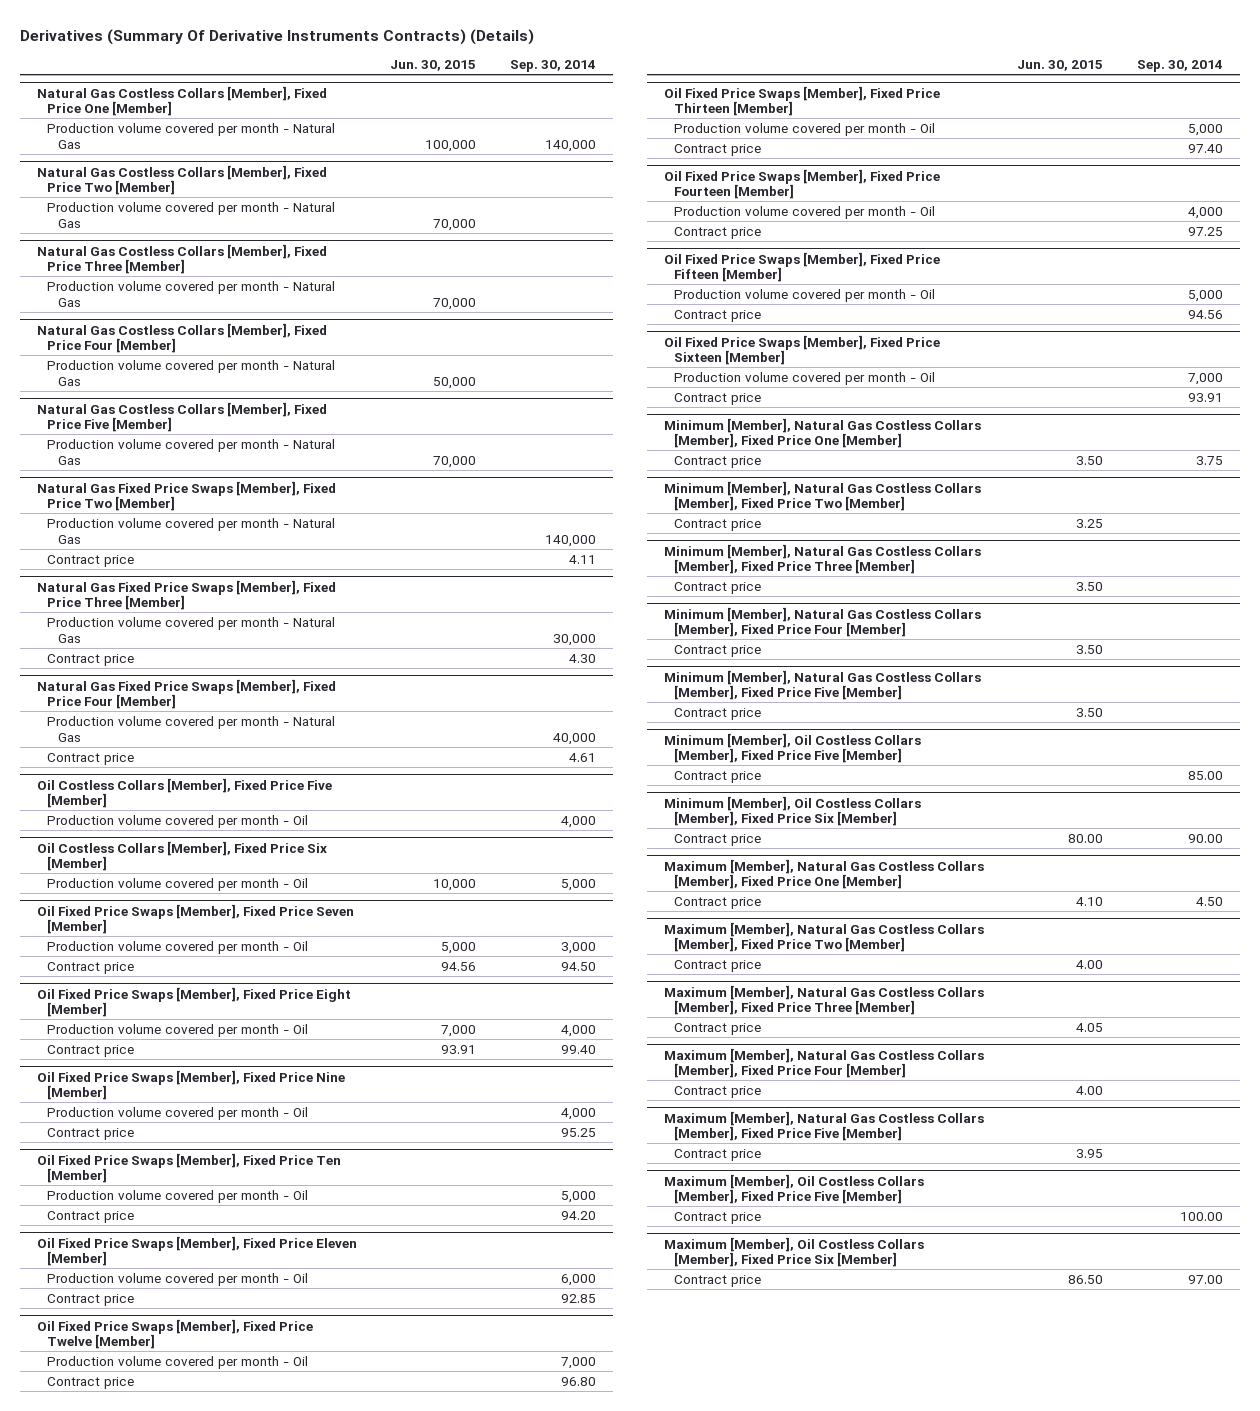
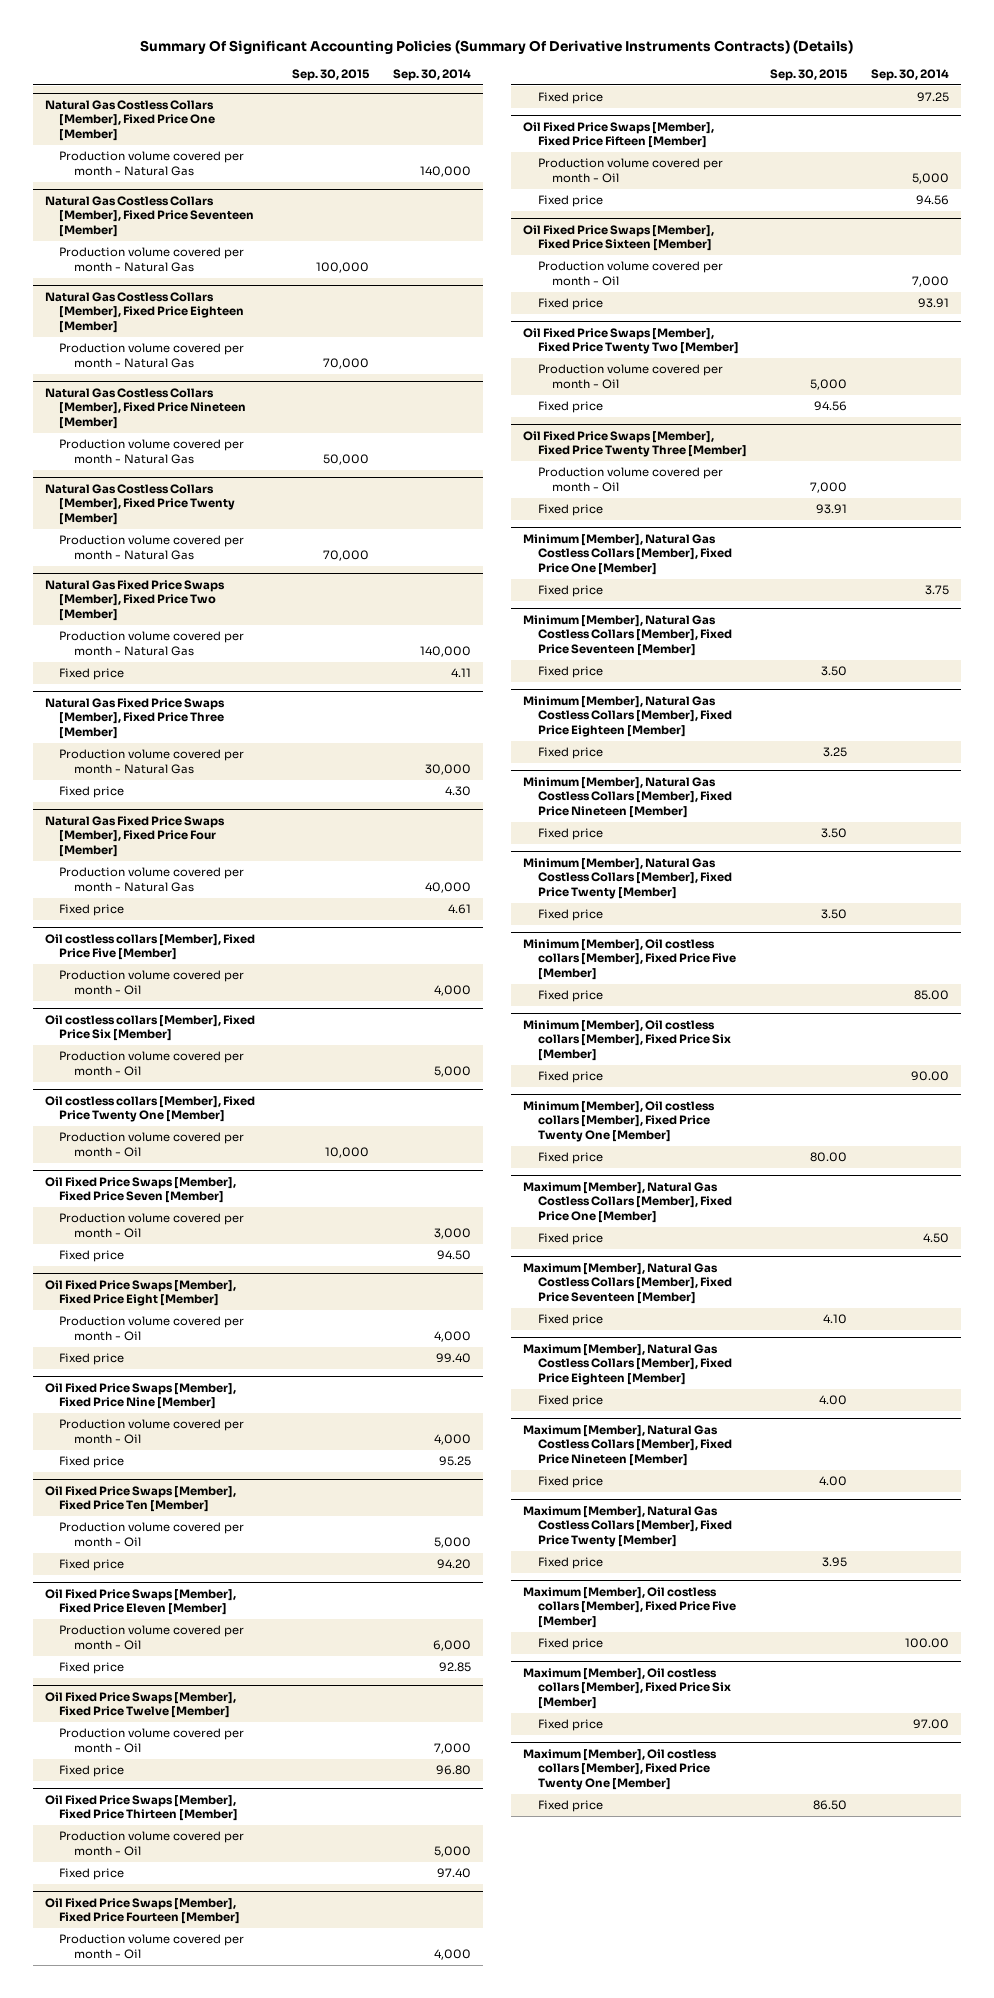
- Derivatives (Summary Of Derivative Instruments Contracts) (Details)
+ Summary Of Significant Accounting Policies (Summary Of Derivative Instruments Contracts) (Details)
- | Jun. 30, 2015 | Sep. 30, 2014
+ | Sep. 30, 2015 | Sep. 30, 2014
- Natural Gas Costless Collars [Member], Fixed Price Two [Member]
+ Natural Gas Costless Collars [Member], Fixed Price Seventeen [Member]
- Natural Gas Costless Collars [Member], Fixed Price Three [Member]
+ Natural Gas Costless Collars [Member], Fixed Price Eighteen [Member]
- Natural Gas Costless Collars [Member], Fixed Price Four [Member]
+ Natural Gas Costless Collars [Member], Fixed Price Nineteen [Member]
- Natural Gas Costless Collars [Member], Fixed Price Five [Member]
+ Natural Gas Costless Collars [Member], Fixed Price Twenty [Member]
@ Natural Gas Fixed Price Swaps [Member], Fixed Price Two [Member]
- Contract price | | 4.11
+ Fixed price | | 4.11
@ Natural Gas Fixed Price Swaps [Member], Fixed Price Three [Member]
- Contract price | | 4.30
+ Fixed price | | 4.30
@ Natural Gas Fixed Price Swaps [Member], Fixed Price Four [Member]
- Contract price | | 4.61
- Oil Costless Collars [Member], Fixed Price Five [Member]
@ Natural Gas Fixed Price Swaps [Member], Fixed Price Four [Member]
+ Fixed price | | 4.61
+ Oil costless collars [Member], Fixed Price Five [Member]
- Oil Costless Collars [Member], Fixed Price Six [Member]
+ Oil costless collars [Member], Fixed Price Six [Member]
+ Oil costless collars [Member], Fixed Price Twenty One [Member]
+ Production volume covered per month - Oil | 10,000 |
@ Oil Fixed Price Swaps [Member], Fixed Price Seven [Member]
- Contract price | 94.56 | 94.50
+ Fixed price | | 94.50
@ Oil Fixed Price Swaps [Member], Fixed Price Eight [Member]
- Contract price | 93.91 | 99.40
+ Fixed price | | 99.40
@ Oil Fixed Price Swaps [Member], Fixed Price Nine [Member]
- Contract price | | 95.25
+ Fixed price | | 95.25
@ Oil Fixed Price Swaps [Member], Fixed Price Ten [Member]
- Contract price | | 94.20
+ Fixed price | | 94.20
@ Oil Fixed Price Swaps [Member], Fixed Price Eleven [Member]
- Contract price | | 92.85
+ Fixed price | | 92.85
@ Oil Fixed Price Swaps [Member], Fixed Price Twelve [Member]
- Contract price | | 96.80
+ Fixed price | | 96.80
@ Oil Fixed Price Swaps [Member], Fixed Price Thirteen [Member]
- Contract price | | 97.40
+ Fixed price | | 97.40
@ Oil Fixed Price Swaps [Member], Fixed Price Fourteen [Member]
- Contract price | | 97.25
+ Fixed price | | 97.25
@ Oil Fixed Price Swaps [Member], Fixed Price Fifteen [Member]
- Contract price | | 94.56
+ Fixed price | | 94.56
@ Oil Fixed Price Swaps [Member], Fixed Price Sixteen [Member]
- Contract price | | 93.91
+ Fixed price | | 93.91
+ Oil Fixed Price Swaps [Member], Fixed Price Twenty Two [Member]
+ Production volume covered per month - Oil | 5,000 |
+ Fixed price | 94.56 |
+ Oil Fixed Price Swaps [Member], Fixed Price Twenty Three [Member]
+ Production volume covered per month - Oil | 7,000 |
+ Fixed price | 93.91 |
@ Minimum [Member], Natural Gas Costless Collars [Member], Fixed Price One [Member]
- Contract price | 3.50 | 3.75
- Minimum [Member], Natural Gas Costless Collars [Member], Fixed Price Two [Member]
- Contract price | 3.25 |
- Minimum [Member], Natural Gas Costless Collars [Member], Fixed Price Three [Member]
- Contract price | 3.50 |
- Minimum [Member], Natural Gas Costless Collars [Member], Fixed Price Four [Member]
- Contract price | 3.50 |
- Minimum [Member], Natural Gas Costless Collars [Member], Fixed Price Five [Member]
- Contract price | 3.50 |
- Minimum [Member], Oil Costless Collars [Member], Fixed Price Five [Member]
- Contract price | | 85.00
- Minimum [Member], Oil Costless Collars [Member], Fixed Price Six [Member]
- Contract price | 80.00 | 90.00
@ Minimum [Member], Natural Gas Costless Collars [Member], Fixed Price One [Member]
+ Fixed price | | 3.75
+ Minimum [Member], Natural Gas Costless Collars [Member], Fixed Price Seventeen [Member]
+ Fixed price | 3.50 |
+ Minimum [Member], Natural Gas Costless Collars [Member], Fixed Price Eighteen [Member]
+ Fixed price | 3.25 |
+ Minimum [Member], Natural Gas Costless Collars [Member], Fixed Price Nineteen [Member]
+ Fixed price | 3.50 |
+ Minimum [Member], Natural Gas Costless Collars [Member], Fixed Price Twenty [Member]
+ Fixed price | 3.50 |
+ Minimum [Member], Oil costless collars [Member], Fixed Price Five [Member]
+ Fixed price | | 85.00
+ Minimum [Member], Oil costless collars [Member], Fixed Price Six [Member]
+ Fixed price | | 90.00
+ Minimum [Member], Oil costless collars [Member], Fixed Price Twenty One [Member]
+ Fixed price | 80.00 |
@ Maximum [Member], Natural Gas Costless Collars [Member], Fixed Price One [Member]
- Contract price | 4.10 | 4.50
- Maximum [Member], Natural Gas Costless Collars [Member], Fixed Price Two [Member]
- Contract price | 4.00 |
- Maximum [Member], Natural Gas Costless Collars [Member], Fixed Price Three [Member]
- Contract price | 4.05 |
- Maximum [Member], Natural Gas Costless Collars [Member], Fixed Price Four [Member]
- Contract price | 4.00 |
- Maximum [Member], Natural Gas Costless Collars [Member], Fixed Price Five [Member]
- Contract price | 3.95 |
- Maximum [Member], Oil Costless Collars [Member], Fixed Price Five [Member]
- Contract price | | 100.00
- Maximum [Member], Oil Costless Collars [Member], Fixed Price Six [Member]
- Contract price | 86.50 | 97.00
@ Maximum [Member], Natural Gas Costless Collars [Member], Fixed Price One [Member]
+ Fixed price | | 4.50
+ Maximum [Member], Natural Gas Costless Collars [Member], Fixed Price Seventeen [Member]
+ Fixed price | 4.10 |
+ Maximum [Member], Natural Gas Costless Collars [Member], Fixed Price Eighteen [Member]
+ Fixed price | 4.00 |
+ Maximum [Member], Natural Gas Costless Collars [Member], Fixed Price Nineteen [Member]
+ Fixed price | 4.00 |
+ Maximum [Member], Natural Gas Costless Collars [Member], Fixed Price Twenty [Member]
+ Fixed price | 3.95 |
+ Maximum [Member], Oil costless collars [Member], Fixed Price Five [Member]
+ Fixed price | | 100.00
+ Maximum [Member], Oil costless collars [Member], Fixed Price Six [Member]
+ Fixed price | | 97.00
+ Maximum [Member], Oil costless collars [Member], Fixed Price Twenty One [Member]
+ Fixed price | 86.50 |

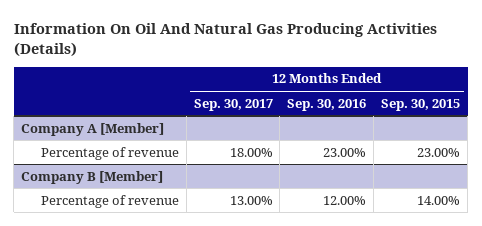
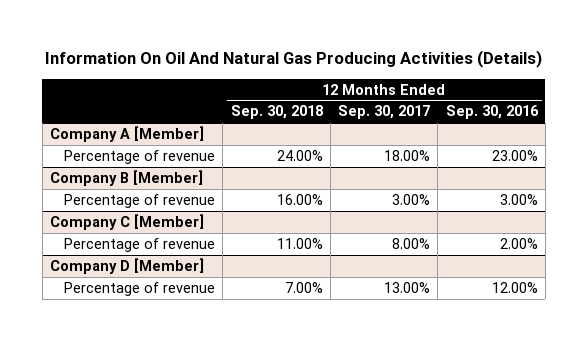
- | 12 Months Ended Sep. 30, 2017 | 12 Months Ended Sep. 30, 2016 | 12 Months Ended Sep. 30, 2015
+ | 12 Months Ended Sep. 30, 2018 | 12 Months Ended Sep. 30, 2017 | 12 Months Ended Sep. 30, 2016
@ Company B [Member]
+ Percentage of revenue | 16.00% | 3.00% | 3.00%
+ Company C [Member]
+ Percentage of revenue | 11.00% | 8.00% | 2.00%
+ Company D [Member]

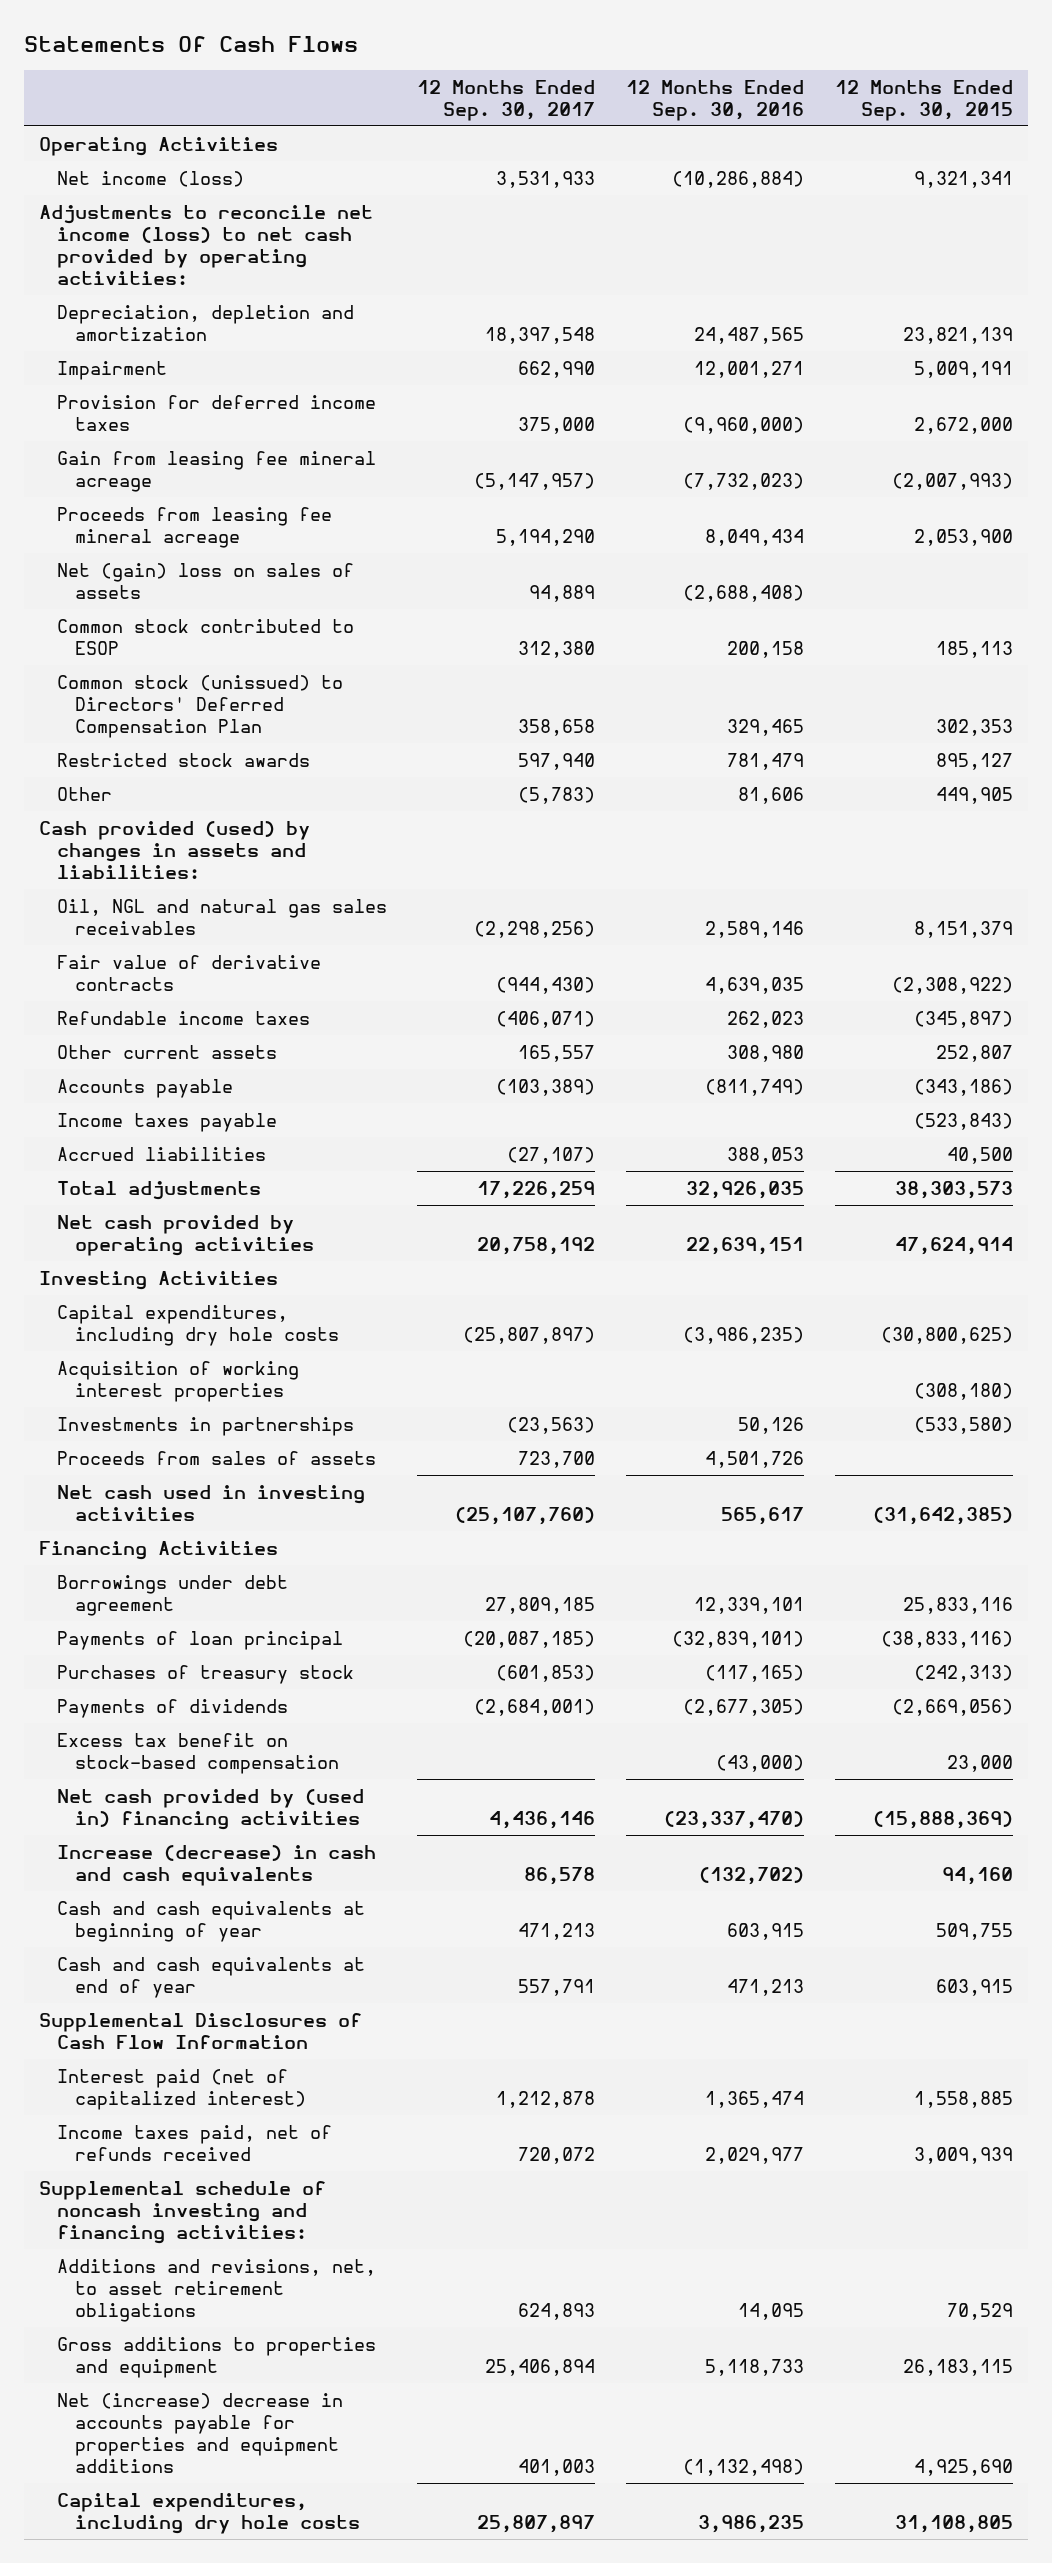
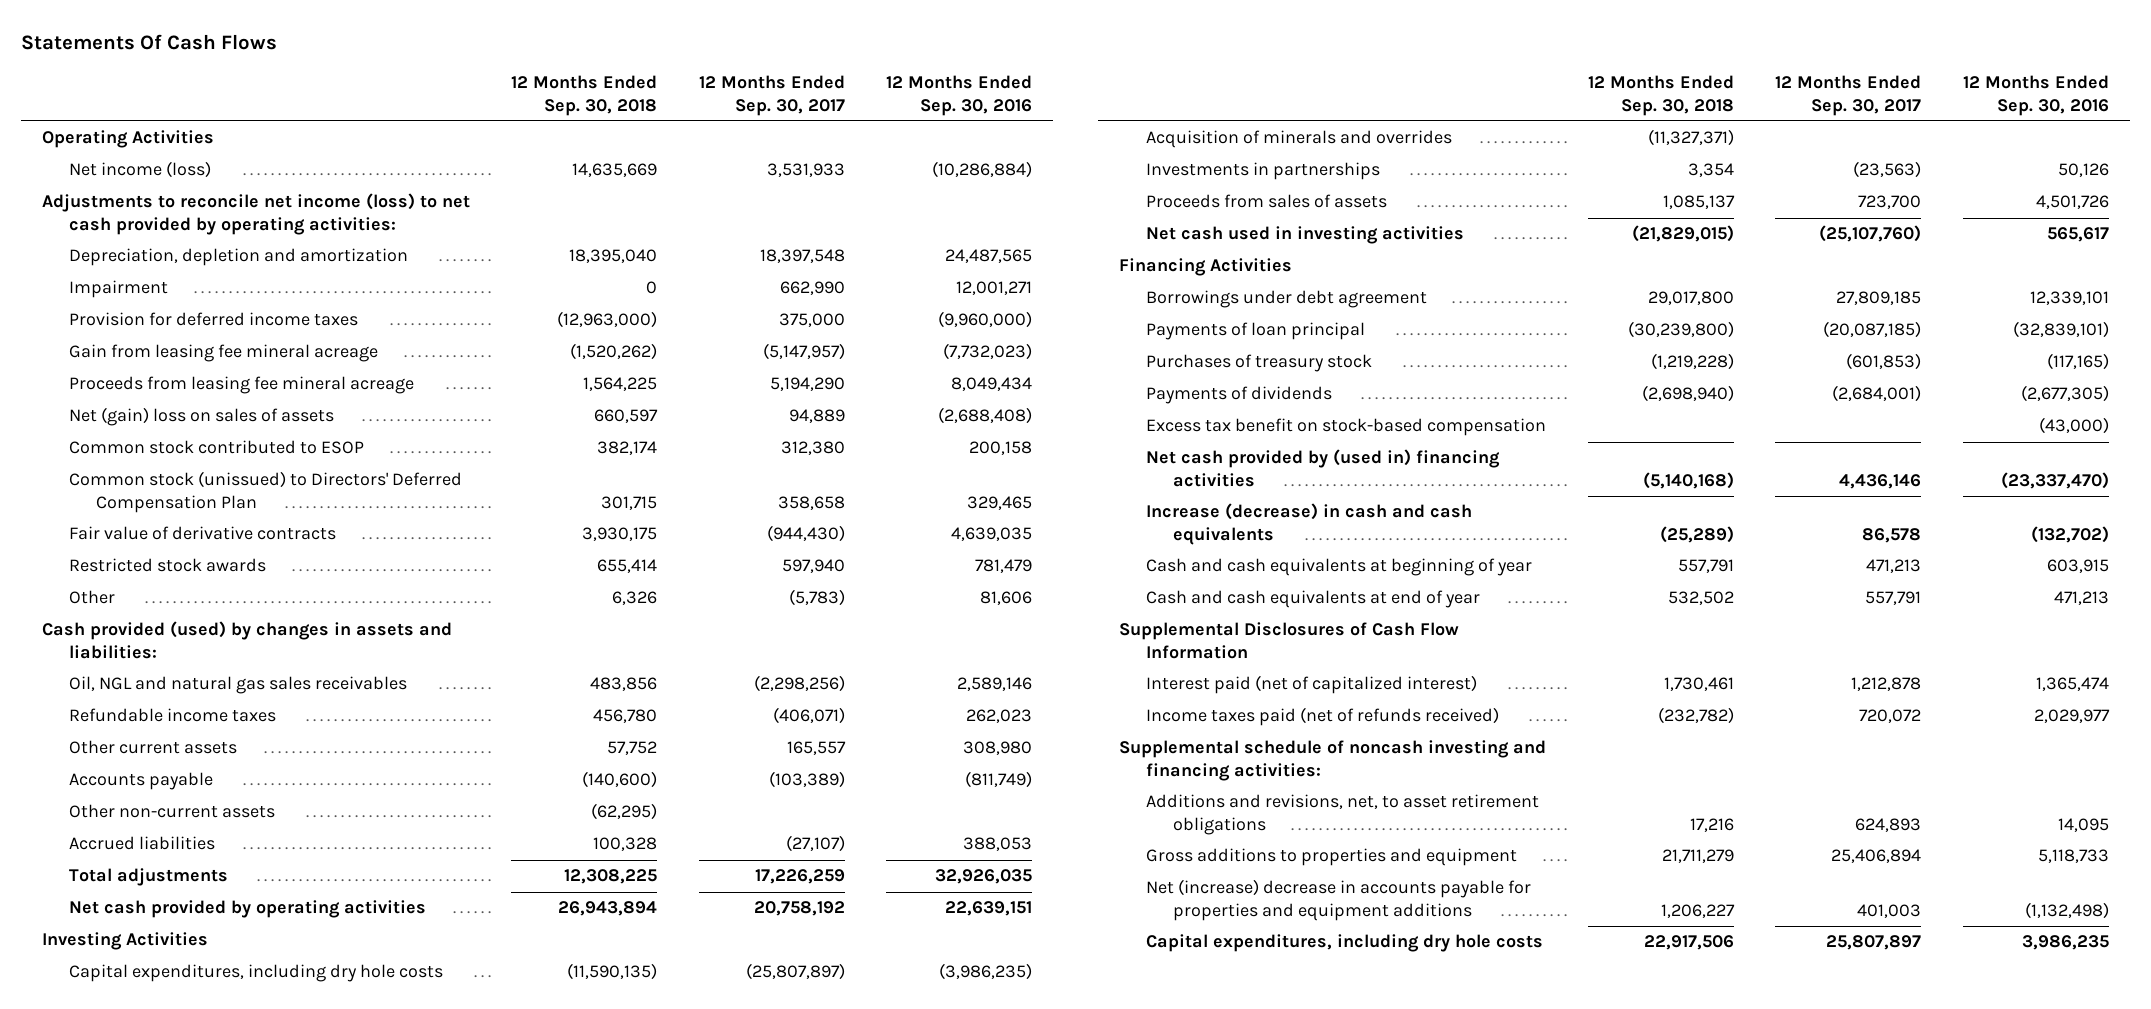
- | 12 Months Ended Sep. 30, 2017 | 12 Months Ended Sep. 30, 2016 | 12 Months Ended Sep. 30, 2015
+ | 12 Months Ended Sep. 30, 2018 | 12 Months Ended Sep. 30, 2017 | 12 Months Ended Sep. 30, 2016
moved up: Fair value of derivative contracts | 3,930,175 | (944,430) | 4,639,035
- Income taxes payable | | | (523,843)
+ Other non-current assets | (62,295) | |
- Acquisition of working interest properties | | | (308,180)
+ Acquisition of minerals and overrides | (11,327,371) | |
- Income taxes paid, net of refunds received | 720,072 | 2,029,977 | 3,009,939
+ Income taxes paid (net of refunds received) | (232,782) | 720,072 | 2,029,977

